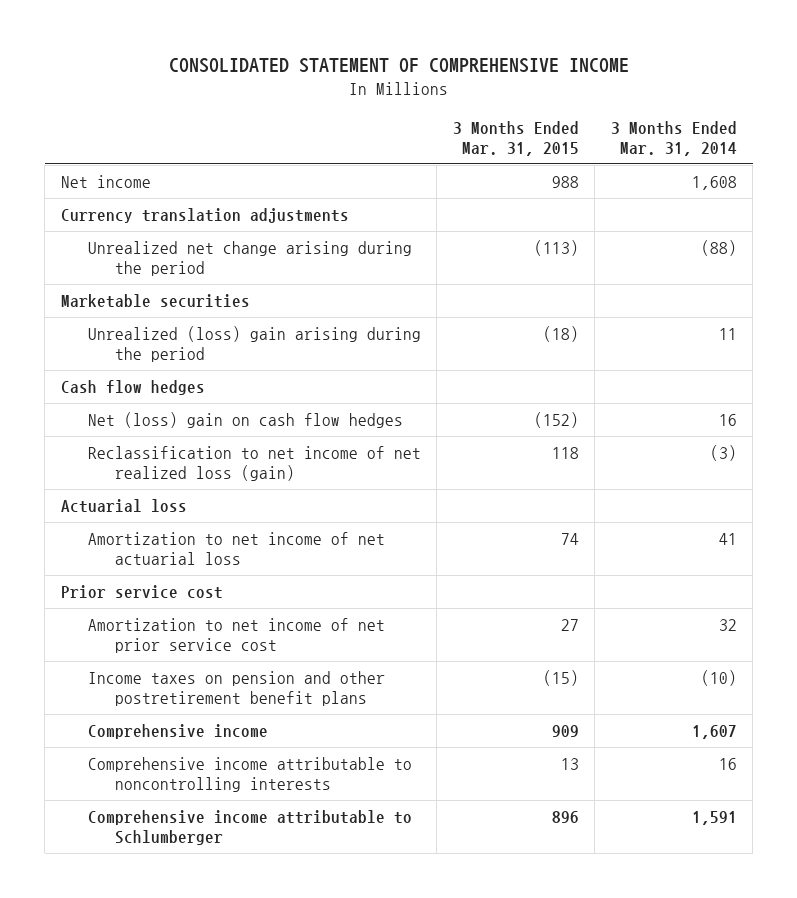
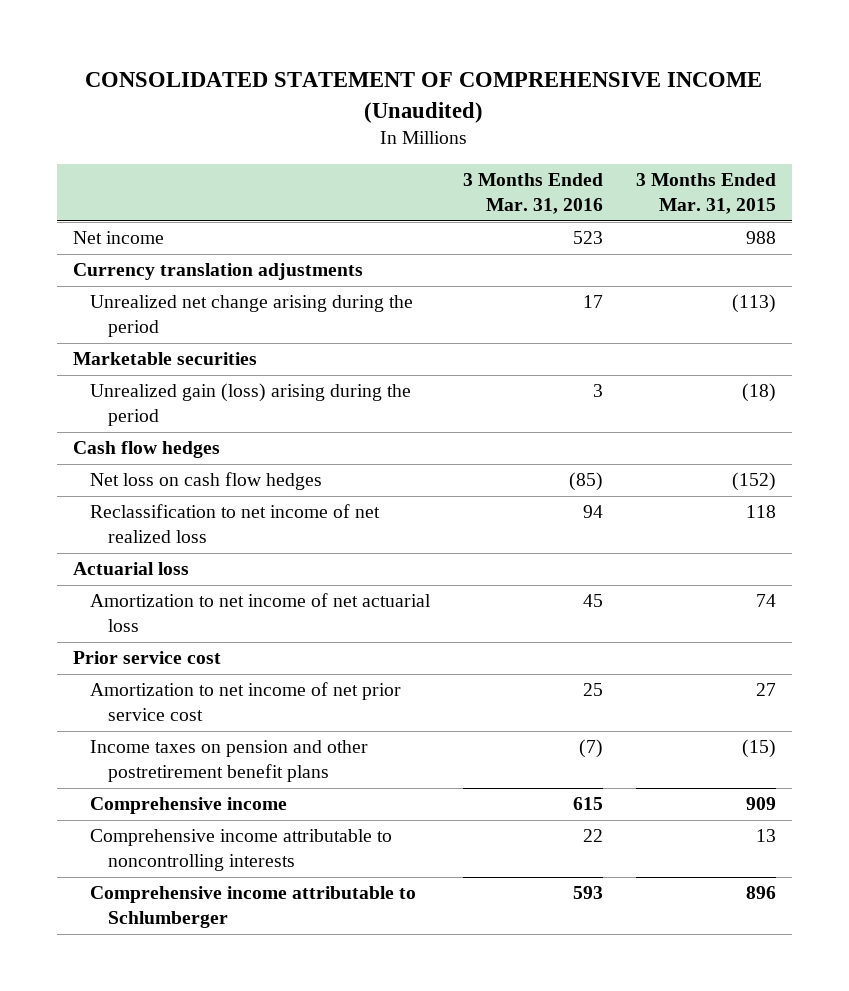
- CONSOLIDATED STATEMENT OF COMPREHENSIVE INCOME
+ CONSOLIDATED STATEMENT OF COMPREHENSIVE INCOME (Unaudited)
- | 3 Months Ended Mar. 31, 2015 | 3 Months Ended Mar. 31, 2014
+ | 3 Months Ended Mar. 31, 2016 | 3 Months Ended Mar. 31, 2015
- Unrealized (loss) gain arising during the period | (18) | 11
+ Unrealized gain (loss) arising during the period | 3 | (18)
- Net (loss) gain on cash flow hedges | (152) | 16
- Reclassification to net income of net realized loss (gain) | 118 | (3)
+ Net loss on cash flow hedges | (85) | (152)
+ Reclassification to net income of net realized loss | 94 | 118

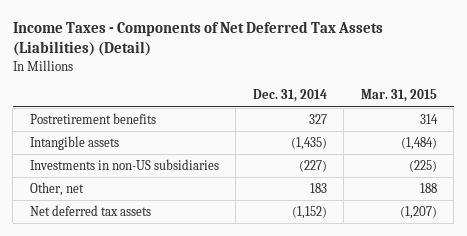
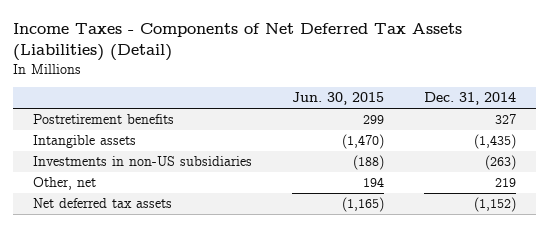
- | Dec. 31, 2014 | Mar. 31, 2015
+ | Jun. 30, 2015 | Dec. 31, 2014
- Investments in non-US subsidiaries | (227) | (225)
- Other, net | 183 | 188
+ Investments in non-US subsidiaries | (188) | (263)
+ Other, net | 194 | 219

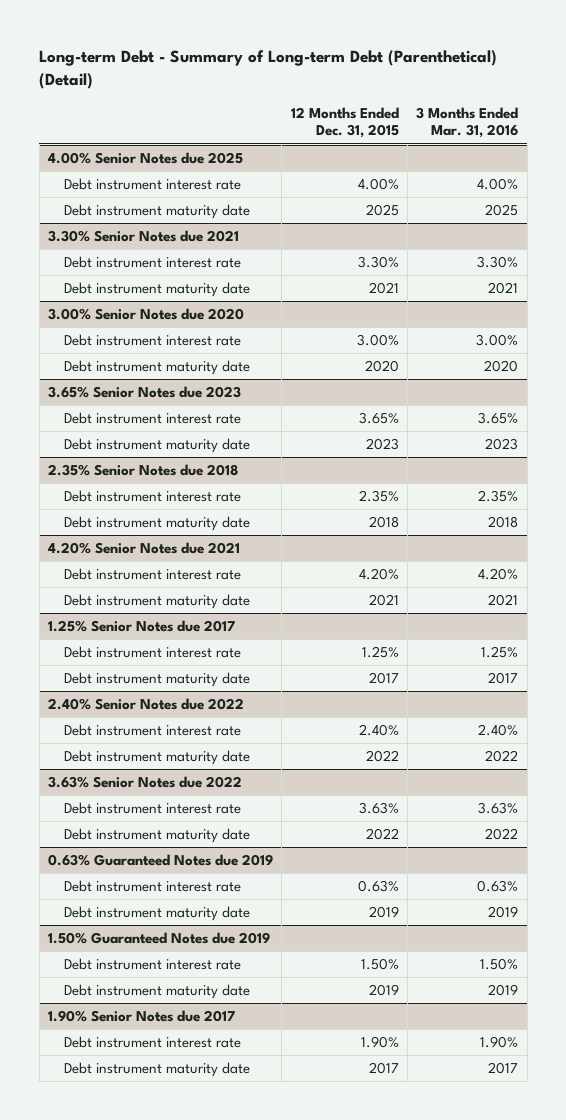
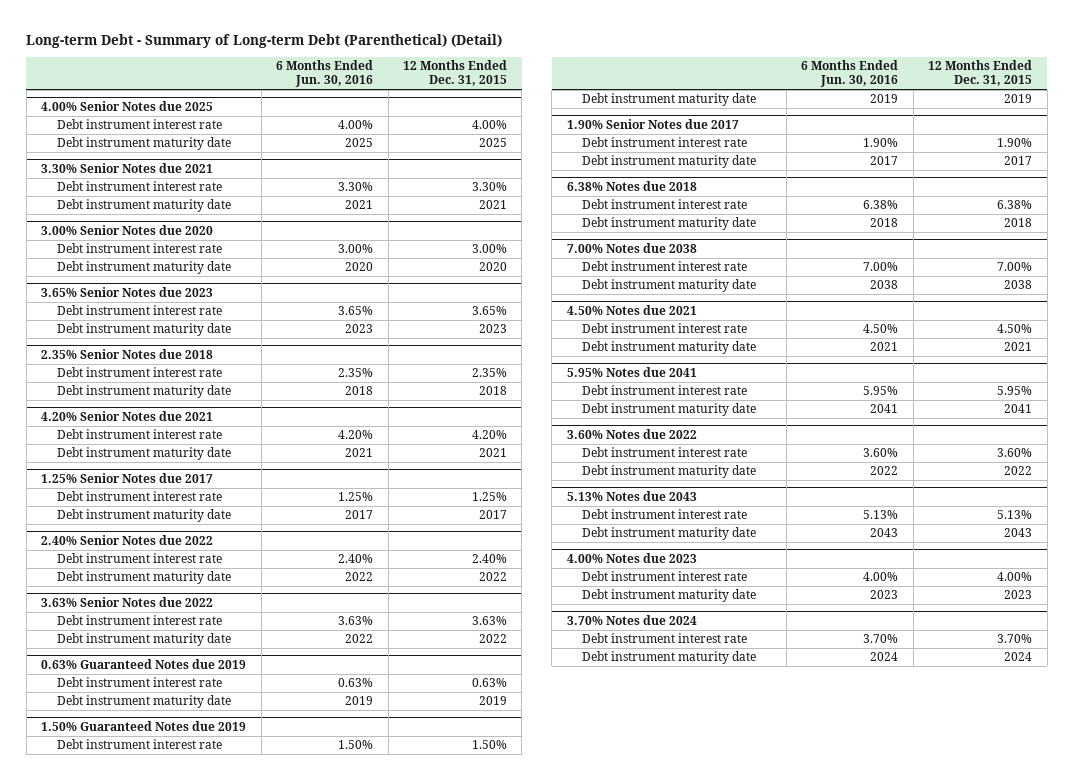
- | 12 Months Ended Dec. 31, 2015 | 3 Months Ended Mar. 31, 2016
+ | 6 Months Ended Jun. 30, 2016 | 12 Months Ended Dec. 31, 2015
+ 6.38% Notes due 2018
+ Debt instrument interest rate | 6.38% | 6.38%
+ Debt instrument maturity date | 2018 | 2018
+ 7.00% Notes due 2038
+ Debt instrument interest rate | 7.00% | 7.00%
+ Debt instrument maturity date | 2038 | 2038
+ 4.50% Notes due 2021
+ Debt instrument interest rate | 4.50% | 4.50%
+ Debt instrument maturity date | 2021 | 2021
+ 5.95% Notes due 2041
+ Debt instrument interest rate | 5.95% | 5.95%
+ Debt instrument maturity date | 2041 | 2041
+ 3.60% Notes due 2022
+ Debt instrument interest rate | 3.60% | 3.60%
+ Debt instrument maturity date | 2022 | 2022
+ 5.13% Notes due 2043
+ Debt instrument interest rate | 5.13% | 5.13%
+ Debt instrument maturity date | 2043 | 2043
+ 4.00% Notes due 2023
+ Debt instrument interest rate | 4.00% | 4.00%
+ Debt instrument maturity date | 2023 | 2023
+ 3.70% Notes due 2024
+ Debt instrument interest rate | 3.70% | 3.70%
+ Debt instrument maturity date | 2024 | 2024

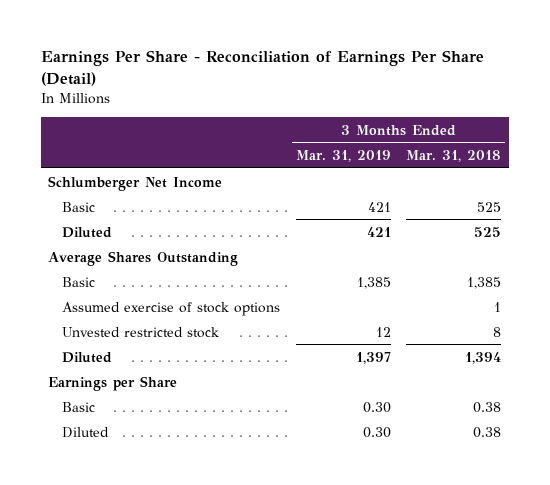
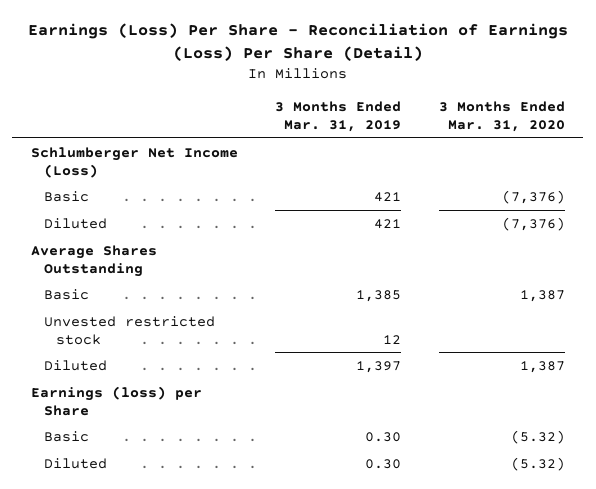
- Earnings Per Share - Reconciliation of Earnings Per Share (Detail)
+ Earnings (Loss) Per Share - Reconciliation of Earnings (Loss) Per Share (Detail)
- | 3 Months Ended Mar. 31, 2019 | 3 Months Ended Mar. 31, 2018
+ | 3 Months Ended Mar. 31, 2019 | 3 Months Ended Mar. 31, 2020
- Schlumberger Net Income
+ Schlumberger Net Income (Loss)
- Assumed exercise of stock options | | 1
- Earnings per Share
+ Earnings (loss) per Share

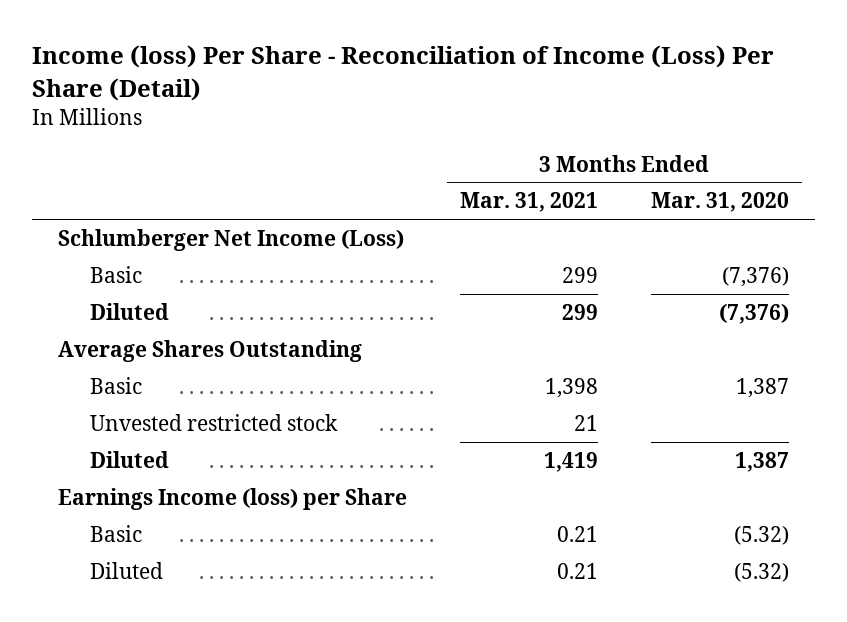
- Earnings (Loss) Per Share - Reconciliation of Earnings (Loss) Per Share (Detail)
+ Income (loss) Per Share - Reconciliation of Income (Loss) Per Share (Detail)
- | 3 Months Ended Mar. 31, 2019 | 3 Months Ended Mar. 31, 2020
+ | 3 Months Ended Mar. 31, 2021 | 3 Months Ended Mar. 31, 2020
- Earnings (loss) per Share
+ Earnings Income (loss) per Share

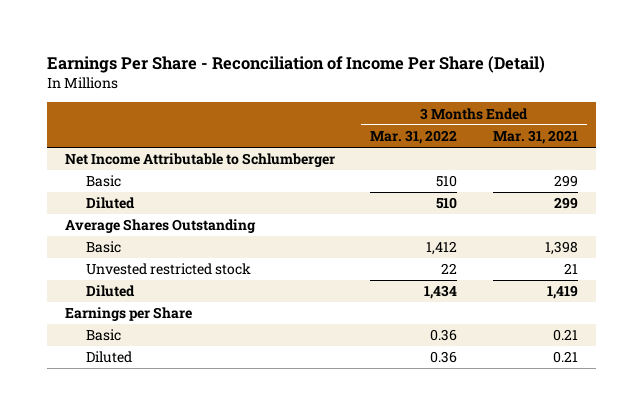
- Income (loss) Per Share - Reconciliation of Income (Loss) Per Share (Detail)
+ Earnings Per Share - Reconciliation of Income Per Share (Detail)
- | 3 Months Ended Mar. 31, 2021 | 3 Months Ended Mar. 31, 2020
+ | 3 Months Ended Mar. 31, 2022 | 3 Months Ended Mar. 31, 2021
- Schlumberger Net Income (Loss)
+ Net Income Attributable to Schlumberger
- Earnings Income (loss) per Share
+ Earnings per Share

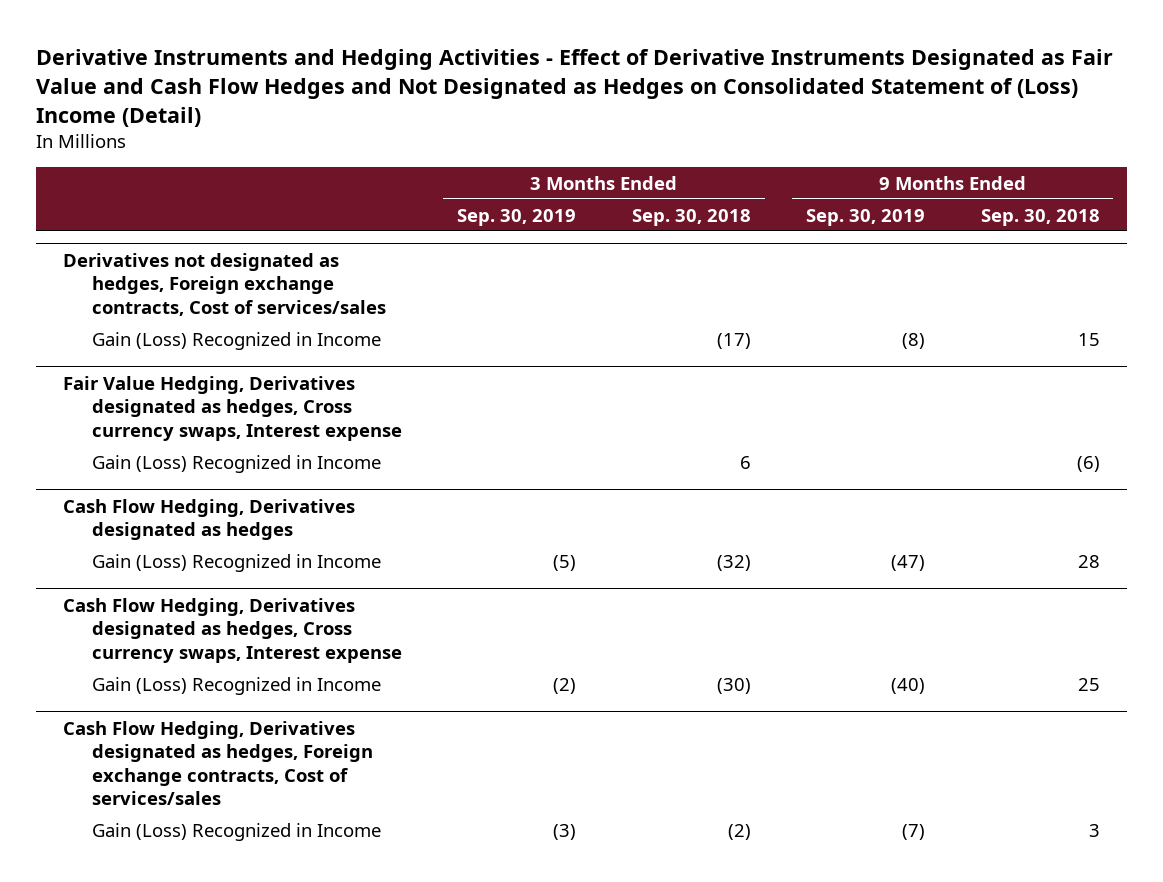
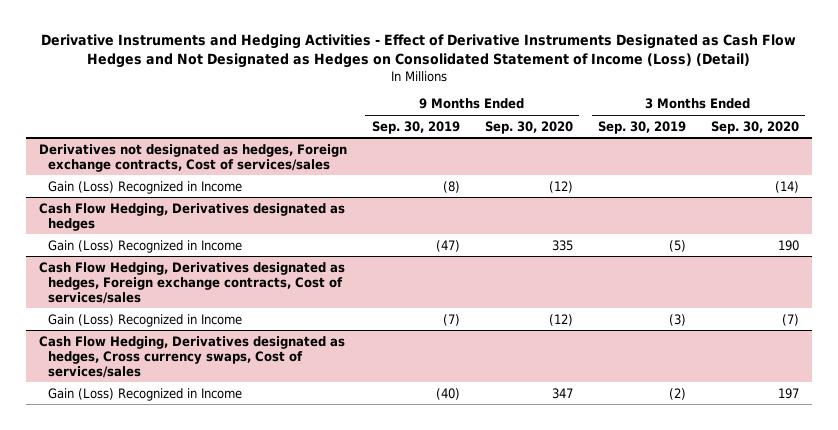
- Derivative Instruments and Hedging Activities - Effect of Derivative Instruments Designated as Fair Value and Cash Flow Hedges and Not Designated as Hedges on Consolidated Statement of (Loss) Income (Detail)
+ Derivative Instruments and Hedging Activities - Effect of Derivative Instruments Designated as Cash Flow Hedges and Not Designated as Hedges on Consolidated Statement of Income (Loss) (Detail)
- | 3 Months Ended Sep. 30, 2019 | 3 Months Ended Sep. 30, 2018 | 9 Months Ended Sep. 30, 2019 | 9 Months Ended Sep. 30, 2018
+ | 9 Months Ended Sep. 30, 2019 | 9 Months Ended Sep. 30, 2020 | 3 Months Ended Sep. 30, 2019 | 3 Months Ended Sep. 30, 2020
- Fair Value Hedging, Derivatives designated as hedges, Cross currency swaps, Interest expense
- Gain (Loss) Recognized in Income | | 6 | | (6)
- Cash Flow Hedging, Derivatives designated as hedges, Cross currency swaps, Interest expense
- Gain (Loss) Recognized in Income | (2) | (30) | (40) | 25
+ Cash Flow Hedging, Derivatives designated as hedges, Cross currency swaps, Cost of services/sales
+ Gain (Loss) Recognized in Income | (40) | 347 | (2) | 197

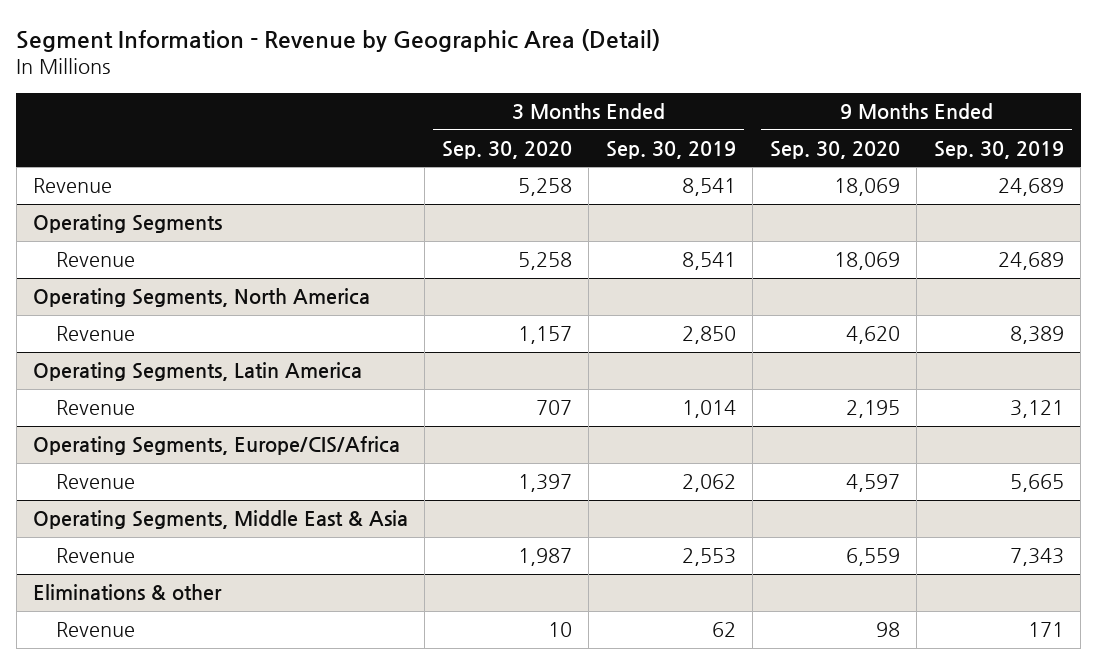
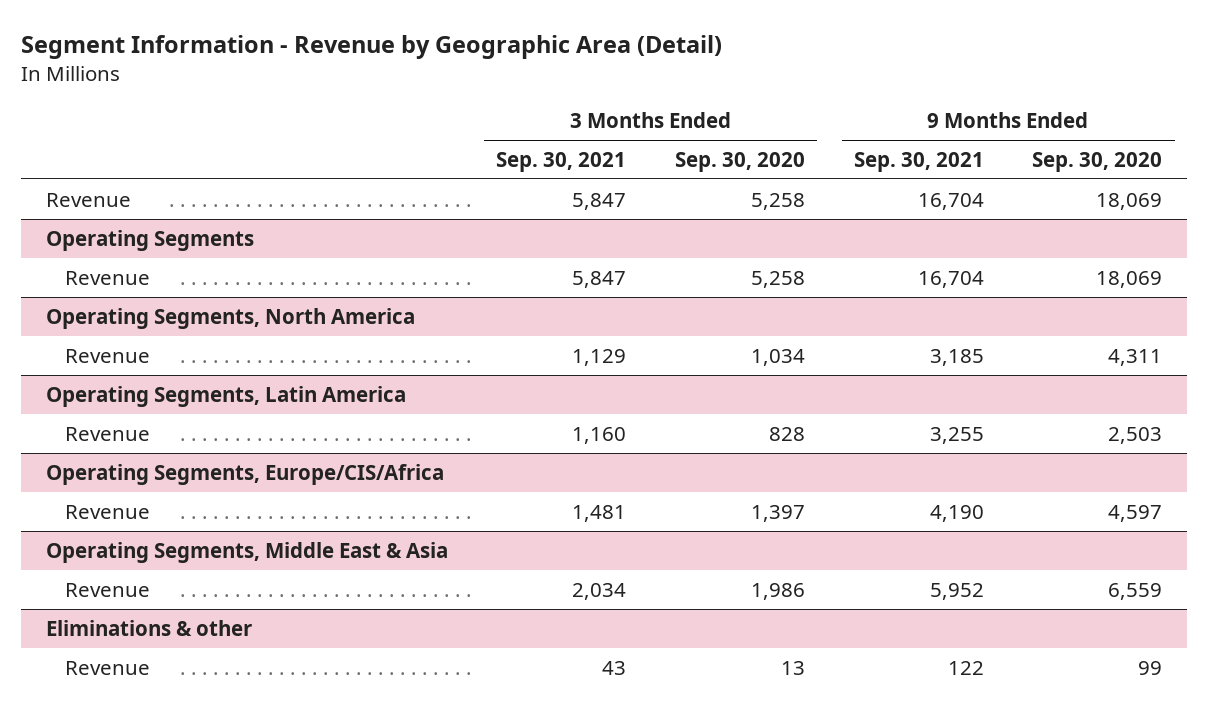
- | 3 Months Ended Sep. 30, 2020 | 3 Months Ended Sep. 30, 2019 | 9 Months Ended Sep. 30, 2020 | 9 Months Ended Sep. 30, 2019
+ | 3 Months Ended Sep. 30, 2021 | 3 Months Ended Sep. 30, 2020 | 9 Months Ended Sep. 30, 2021 | 9 Months Ended Sep. 30, 2020
@ Operating Segments, North America
- Revenue | 1,157 | 2,850 | 4,620 | 8,389
+ Revenue | 1,129 | 1,034 | 3,185 | 4,311
@ Operating Segments, Latin America
- Revenue | 707 | 1,014 | 2,195 | 3,121
+ Revenue | 1,160 | 828 | 3,255 | 2,503
@ Operating Segments, Middle East & Asia
- Revenue | 1,987 | 2,553 | 6,559 | 7,343
+ Revenue | 2,034 | 1,986 | 5,952 | 6,559
@ Eliminations & other
- Revenue | 10 | 62 | 98 | 171
+ Revenue | 43 | 13 | 122 | 99

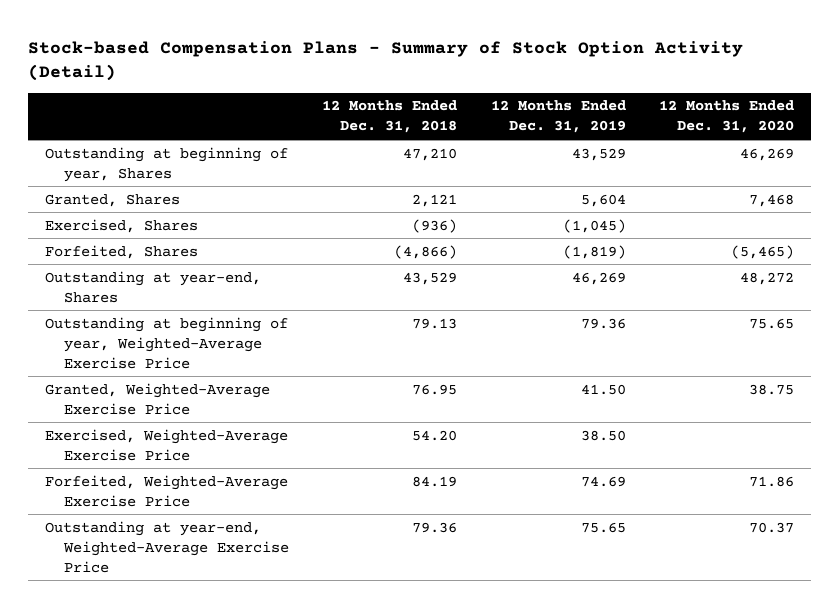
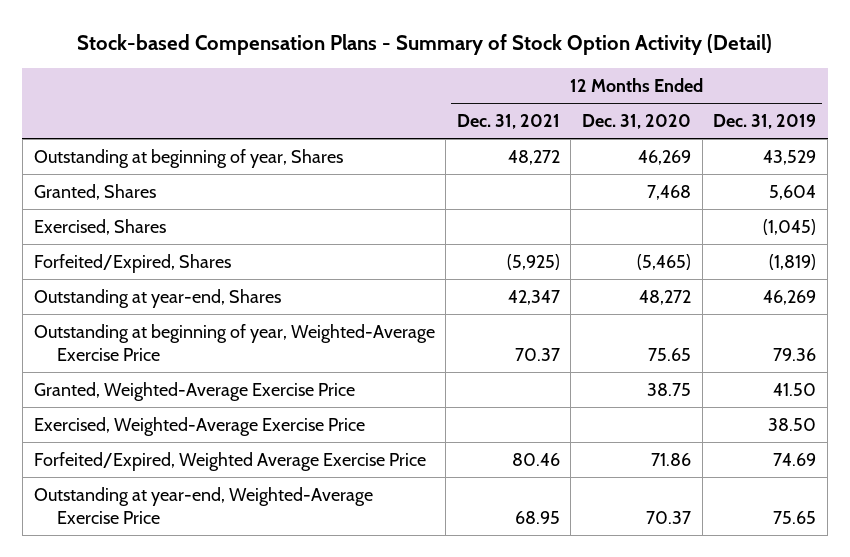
- | 12 Months Ended Dec. 31, 2018 | 12 Months Ended Dec. 31, 2019 | 12 Months Ended Dec. 31, 2020
+ | 12 Months Ended Dec. 31, 2021 | 12 Months Ended Dec. 31, 2020 | 12 Months Ended Dec. 31, 2019
- Forfeited, Shares | (4,866) | (1,819) | (5,465)
+ Forfeited/Expired, Shares | (5,925) | (5,465) | (1,819)
- Forfeited, Weighted-Average Exercise Price | 84.19 | 74.69 | 71.86
+ Forfeited/Expired, Weighted Average Exercise Price | 80.46 | 71.86 | 74.69

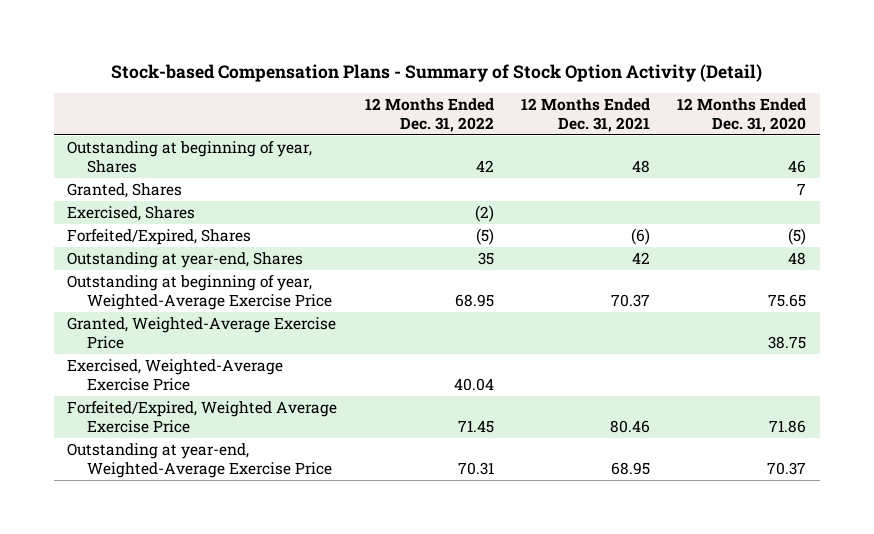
- | 12 Months Ended Dec. 31, 2021 | 12 Months Ended Dec. 31, 2020 | 12 Months Ended Dec. 31, 2019
+ | 12 Months Ended Dec. 31, 2022 | 12 Months Ended Dec. 31, 2021 | 12 Months Ended Dec. 31, 2020
- Outstanding at beginning of year, Shares | 48,272 | 46,269 | 43,529
- Granted, Shares | | 7,468 | 5,604
+ Outstanding at beginning of year, Shares | 42 | 48 | 46
+ Granted, Shares | | | 7
- Forfeited/Expired, Shares | (5,925) | (5,465) | (1,819)
- Outstanding at year-end, Shares | 42,347 | 48,272 | 46,269
+ Forfeited/Expired, Shares | (5) | (6) | (5)
+ Outstanding at year-end, Shares | 35 | 42 | 48

